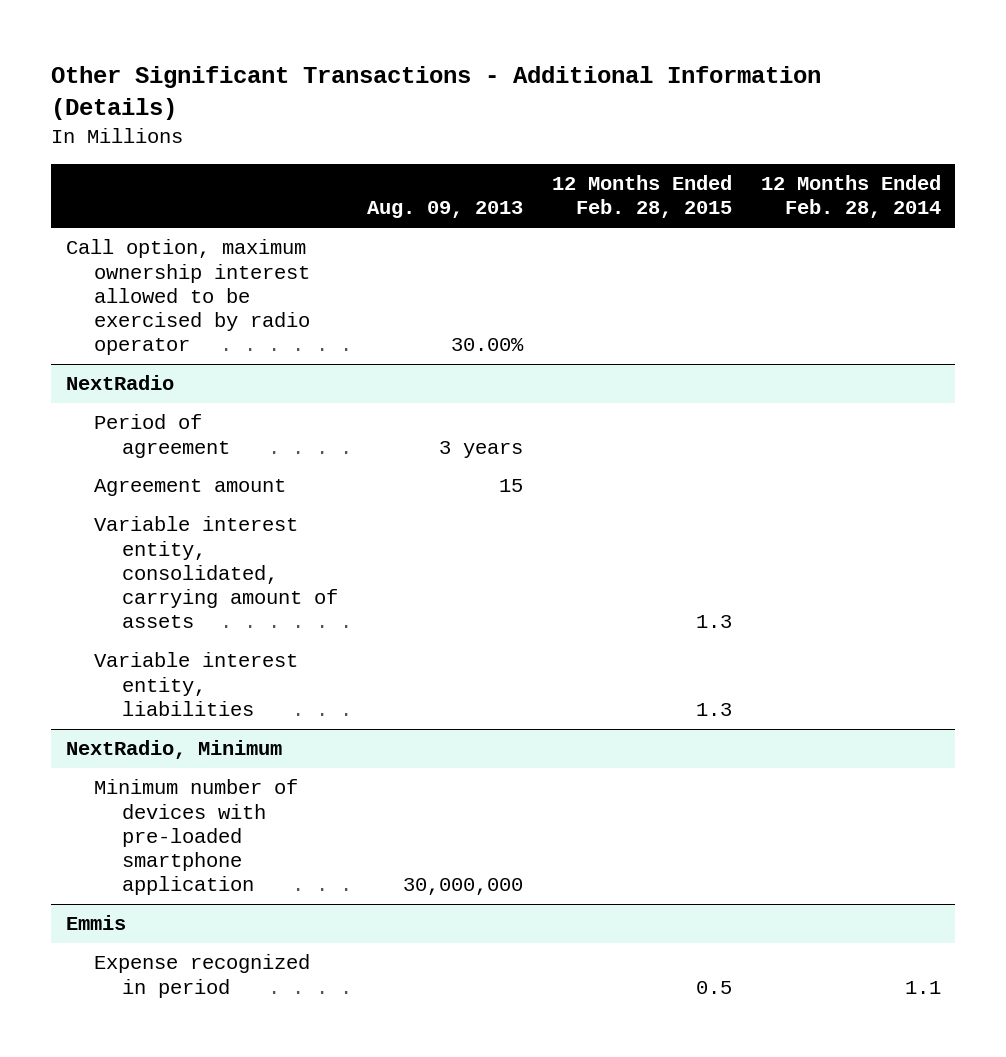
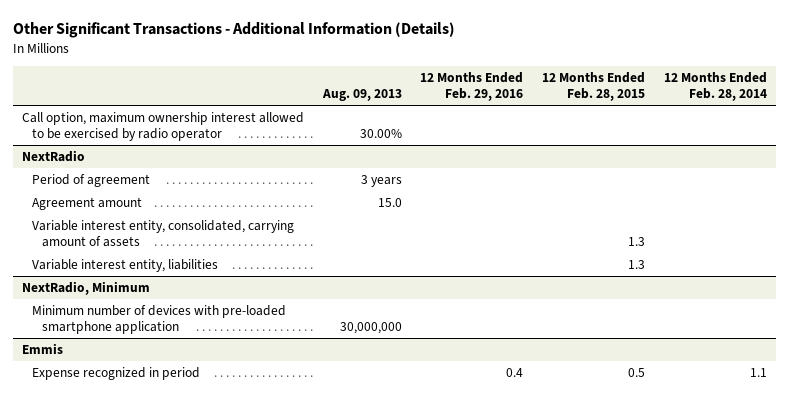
- | Aug. 09, 2013 | 12 Months Ended Feb. 28, 2015 | 12 Months Ended Feb. 28, 2014
+ | Aug. 09, 2013 | 12 Months Ended Feb. 29, 2016 | 12 Months Ended Feb. 28, 2015 | 12 Months Ended Feb. 28, 2014
@ NextRadio
- Agreement amount | 15 | |
+ Agreement amount | 15.0 | | |

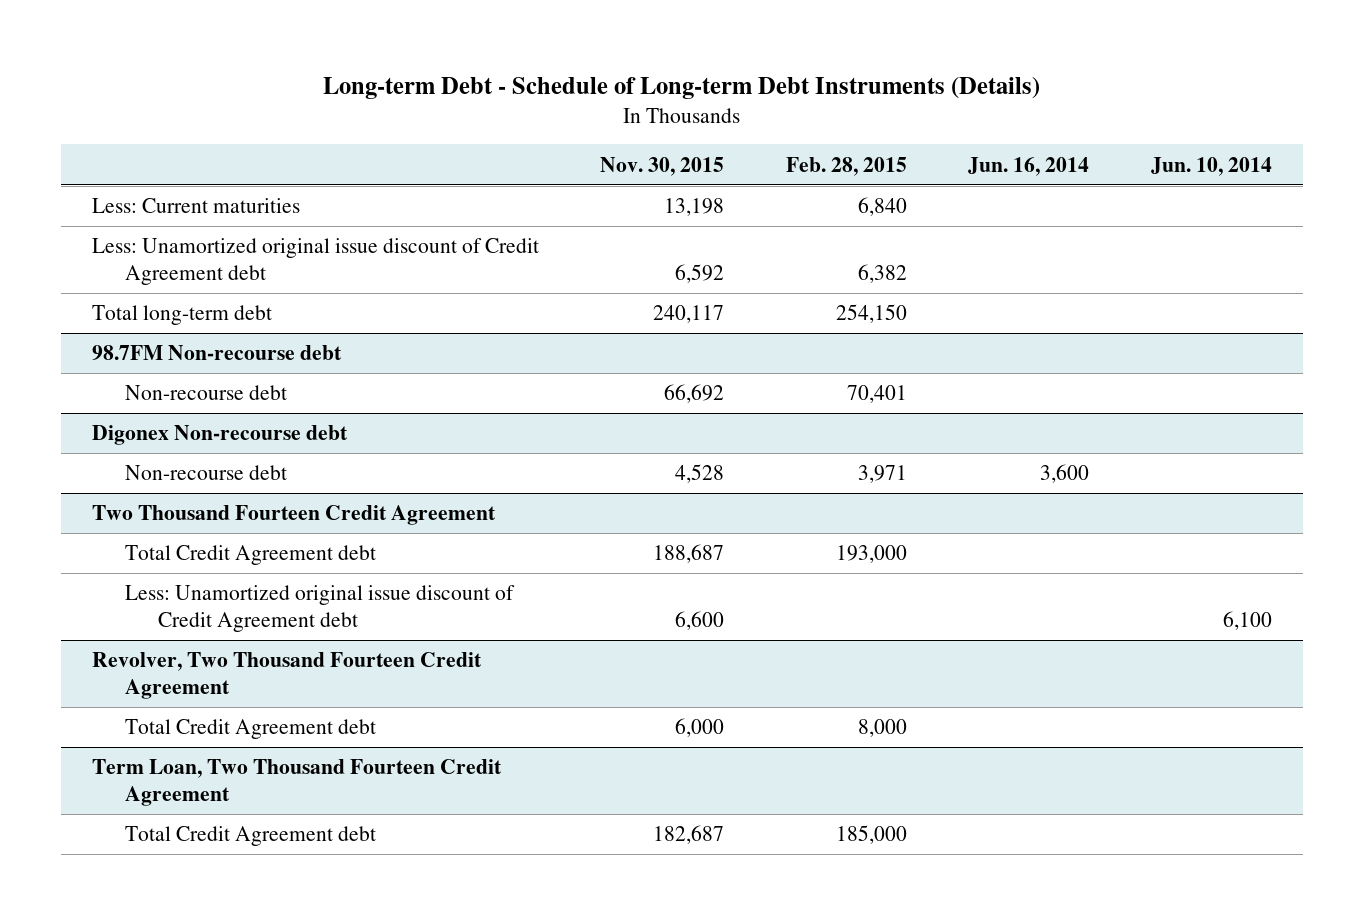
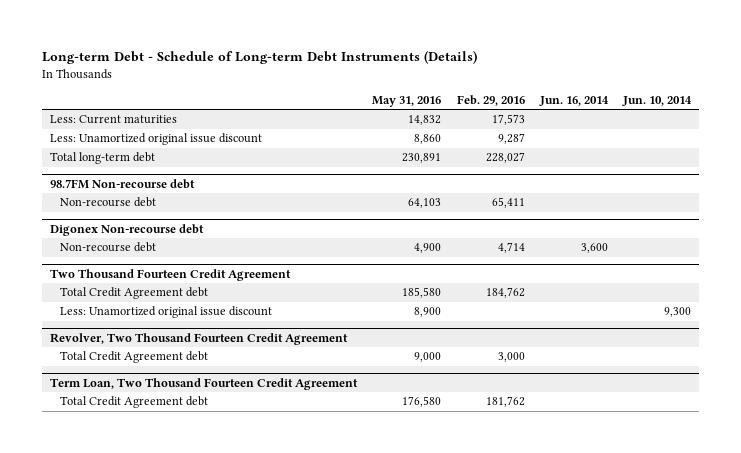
- | Nov. 30, 2015 | Feb. 28, 2015 | Jun. 16, 2014 | Jun. 10, 2014
+ | May 31, 2016 | Feb. 29, 2016 | Jun. 16, 2014 | Jun. 10, 2014
- Less: Unamortized original issue discount of Credit Agreement debt | 6,592 | 6,382 | |
+ Less: Unamortized original issue discount | 8,860 | 9,287 | |
@ Two Thousand Fourteen Credit Agreement
- Less: Unamortized original issue discount of Credit Agreement debt | 6,600 | | | 6,100
+ Less: Unamortized original issue discount | 8,900 | | | 9,300

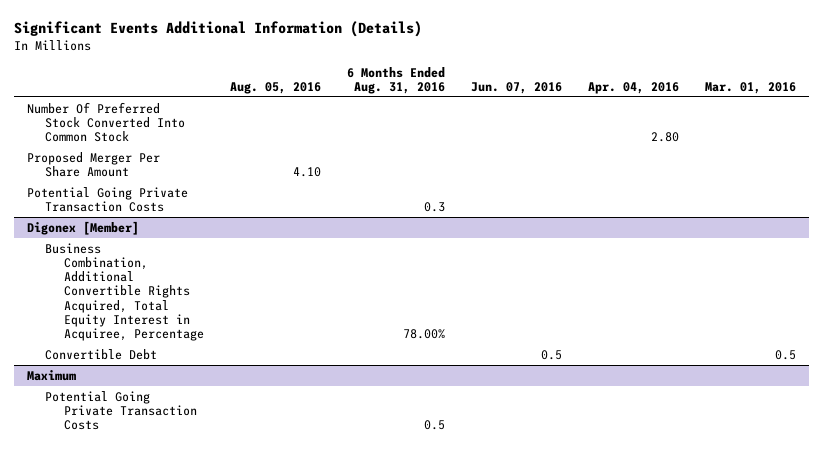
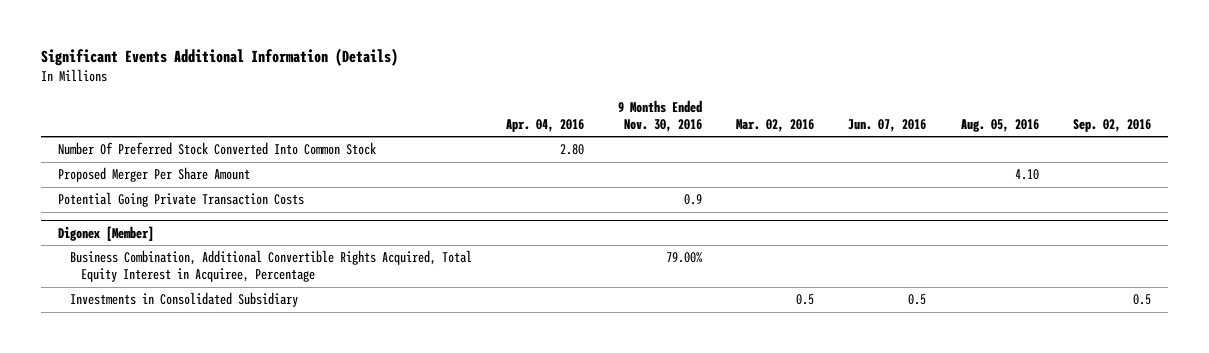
- | Aug. 05, 2016 | 6 Months Ended Aug. 31, 2016 | Jun. 07, 2016 | Apr. 04, 2016 | Mar. 01, 2016
+ | Apr. 04, 2016 | 9 Months Ended Nov. 30, 2016 | Mar. 02, 2016 | Jun. 07, 2016 | Aug. 05, 2016 | Sep. 02, 2016
@ Digonex [Member]
- Convertible Debt | | | 0.5 | | 0.5
- Maximum
- Potential Going Private Transaction Costs | | 0.5 | | |
@ Digonex [Member]
+ Investments in Consolidated Subsidiary | | | 0.5 | 0.5 | | 0.5

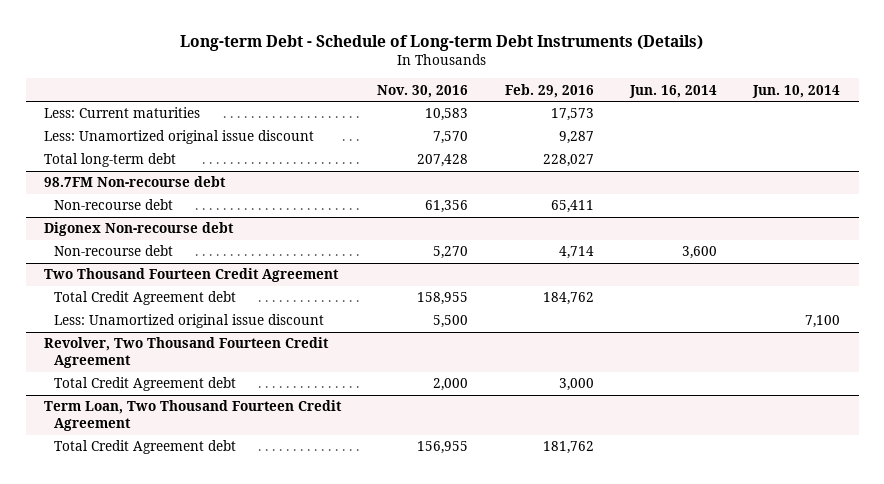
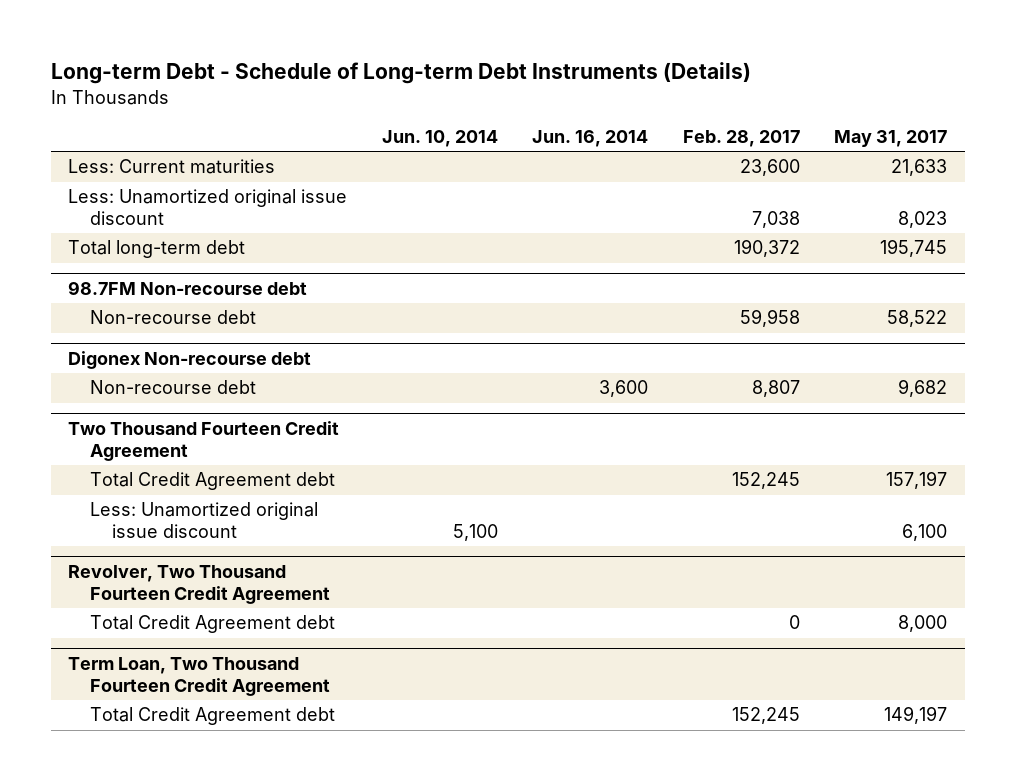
- | Nov. 30, 2016 | Feb. 29, 2016 | Jun. 16, 2014 | Jun. 10, 2014
+ | Jun. 10, 2014 | Jun. 16, 2014 | Feb. 28, 2017 | May 31, 2017
@ Two Thousand Fourteen Credit Agreement
- Less: Unamortized original issue discount | 5,500 | | | 7,100
+ Less: Unamortized original issue discount | 5,100 | | | 6,100

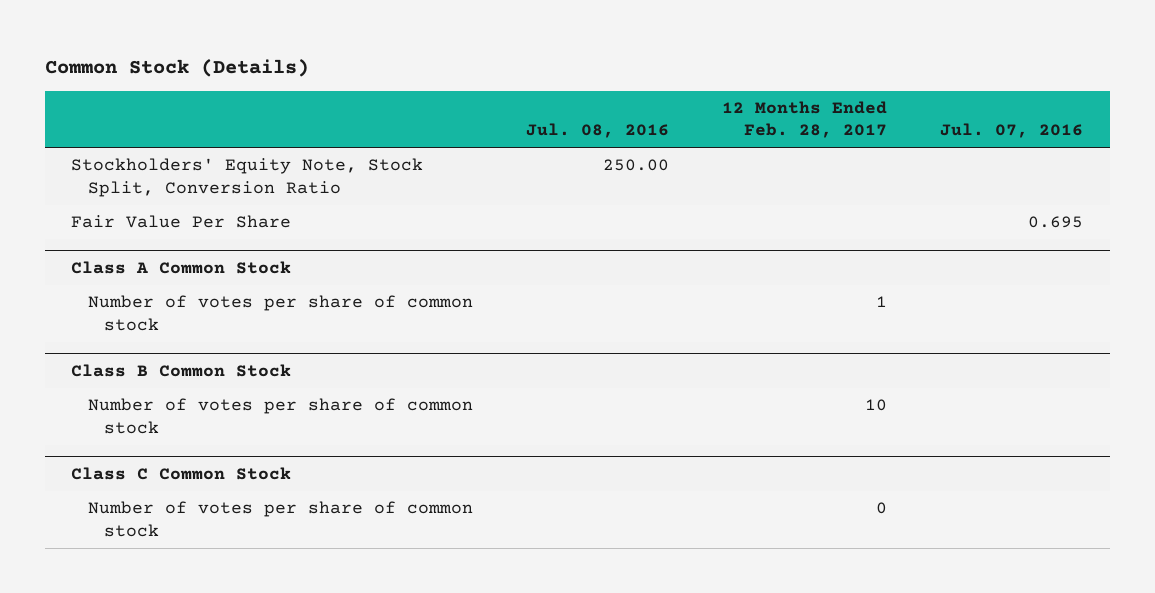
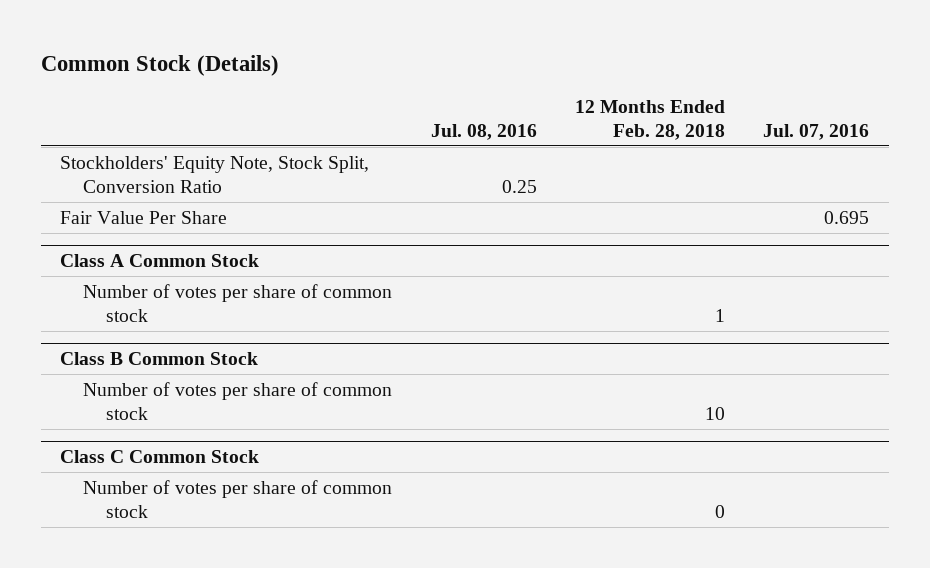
- | Jul. 08, 2016 | 12 Months Ended Feb. 28, 2017 | Jul. 07, 2016
+ | Jul. 08, 2016 | 12 Months Ended Feb. 28, 2018 | Jul. 07, 2016
- Stockholders' Equity Note, Stock Split, Conversion Ratio | 250.00 | |
+ Stockholders' Equity Note, Stock Split, Conversion Ratio | 0.25 | |

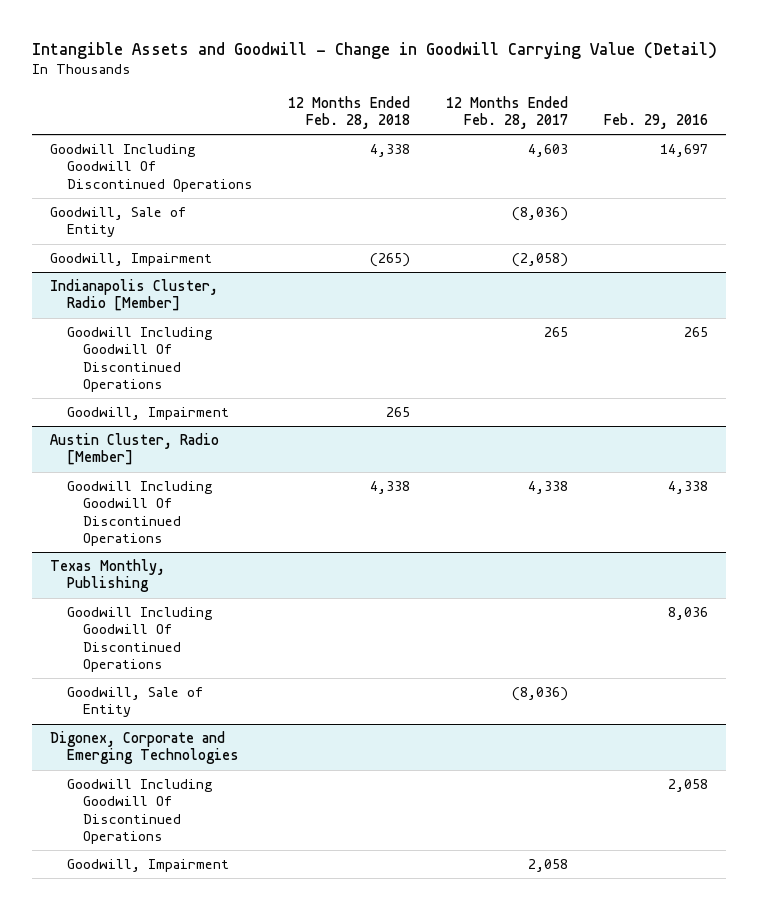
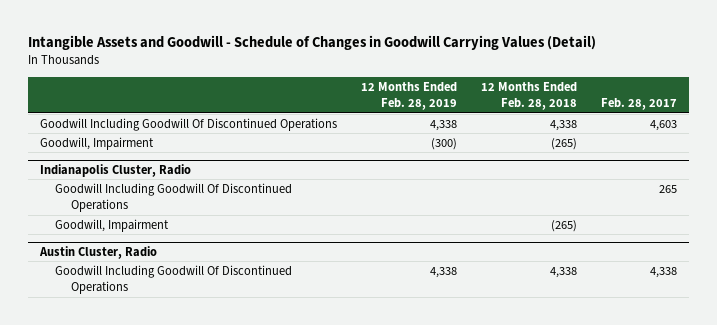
- Intangible Assets and Goodwill - Change in Goodwill Carrying Value (Detail)
+ Intangible Assets and Goodwill - Schedule of Changes in Goodwill Carrying Values (Detail)
- | 12 Months Ended Feb. 28, 2018 | 12 Months Ended Feb. 28, 2017 | Feb. 29, 2016
+ | 12 Months Ended Feb. 28, 2019 | 12 Months Ended Feb. 28, 2018 | Feb. 28, 2017
- Goodwill, Sale of Entity | | (8,036) |
- Indianapolis Cluster, Radio [Member]
+ Indianapolis Cluster, Radio
- Goodwill, Impairment | 265 | |
- Austin Cluster, Radio [Member]
+ Goodwill, Impairment | | (265) |
+ Austin Cluster, Radio
- Texas Monthly, Publishing
- Goodwill Including Goodwill Of Discontinued Operations | | | 8,036
- Goodwill, Sale of Entity | | (8,036) |
- Digonex, Corporate and Emerging Technologies
- Goodwill Including Goodwill Of Discontinued Operations | | | 2,058
- Goodwill, Impairment | | 2,058 |

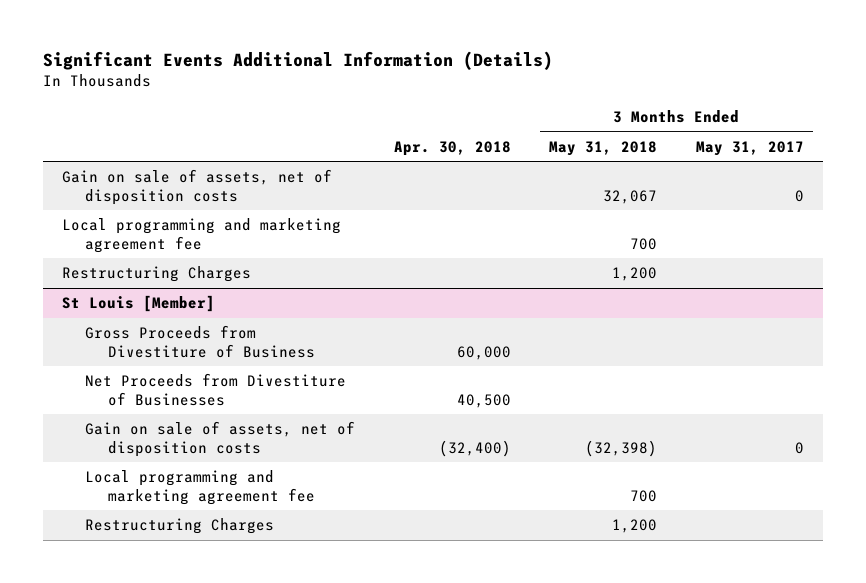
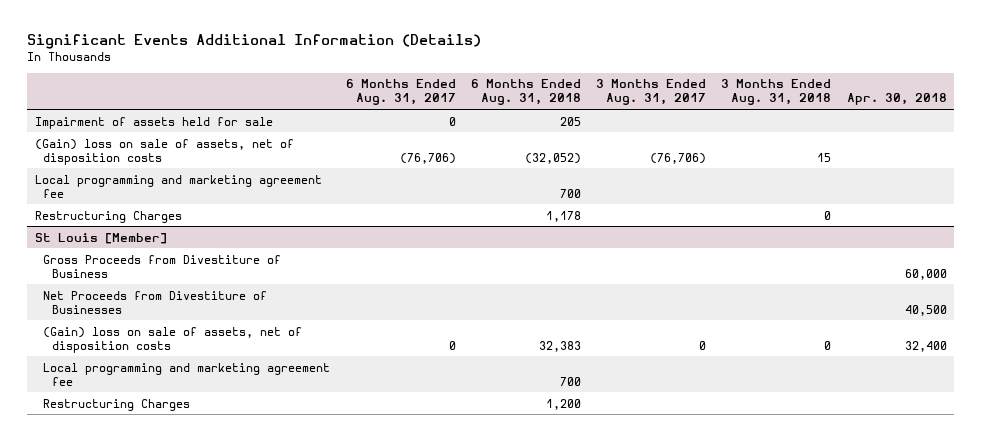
- | Apr. 30, 2018 | 3 Months Ended May 31, 2018 | 3 Months Ended May 31, 2017
+ | 6 Months Ended Aug. 31, 2017 | 6 Months Ended Aug. 31, 2018 | 3 Months Ended Aug. 31, 2017 | 3 Months Ended Aug. 31, 2018 | Apr. 30, 2018
- Gain on sale of assets, net of disposition costs | | 32,067 | 0
+ Impairment of assets held for sale | 0 | 205 | | |
+ (Gain) loss on sale of assets, net of disposition costs | (76,706) | (32,052) | (76,706) | 15 |
@ St Louis [Member]
- Gain on sale of assets, net of disposition costs | (32,400) | (32,398) | 0
+ (Gain) loss on sale of assets, net of disposition costs | 0 | 32,383 | 0 | 0 | 32,400

